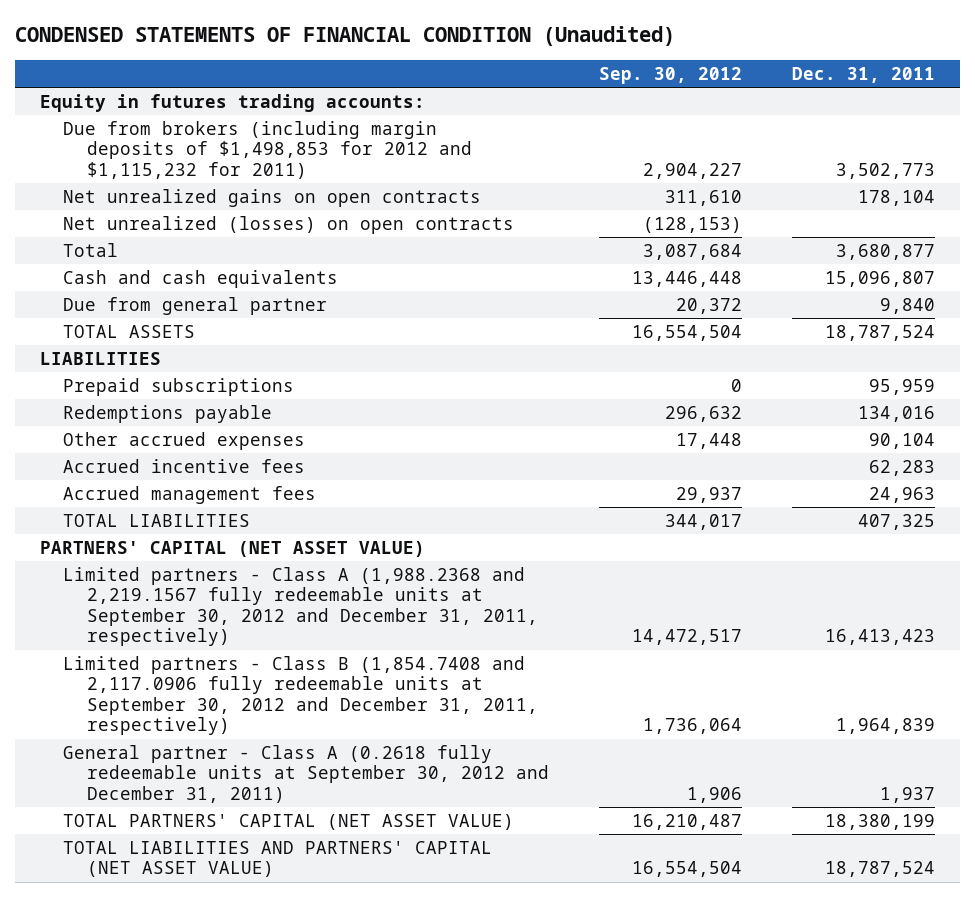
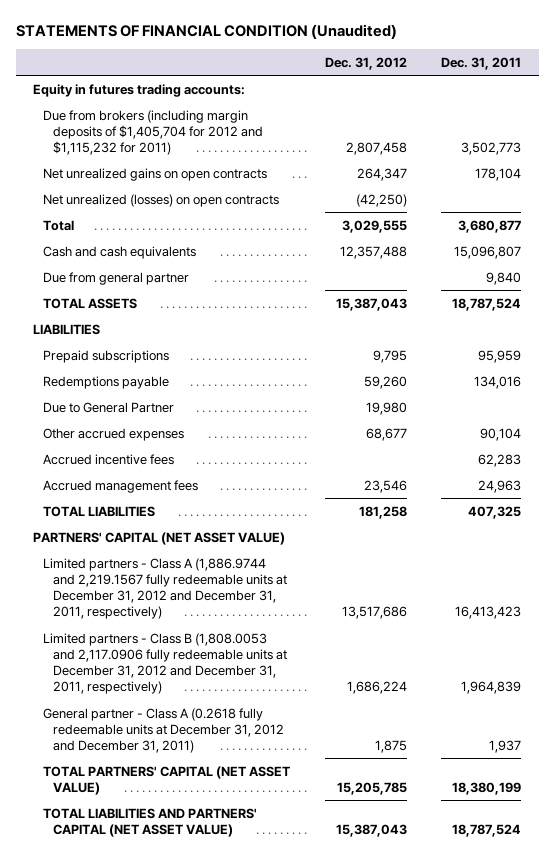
- CONDENSED STATEMENTS OF FINANCIAL CONDITION (Unaudited)
+ STATEMENTS OF FINANCIAL CONDITION (Unaudited)
- | Sep. 30, 2012 | Dec. 31, 2011
+ | Dec. 31, 2012 | Dec. 31, 2011
- Due from brokers (including margin deposits of $1,498,853 for 2012 and $1,115,232 for 2011) | 2,904,227 | 3,502,773
+ Due from brokers (including margin deposits of $1,405,704 for 2012 and $1,115,232 for 2011) | 2,807,458 | 3,502,773
+ Due to General Partner | 19,980 |
- Limited partners - Class A (1,988.2368 and 2,219.1567 fully redeemable units at September 30, 2012 and December 31, 2011, respectively) | 14,472,517 | 16,413,423
- Limited partners - Class B (1,854.7408 and 2,117.0906 fully redeemable units at September 30, 2012 and December 31, 2011, respectively) | 1,736,064 | 1,964,839
- General partner - Class A (0.2618 fully redeemable units at September 30, 2012 and December 31, 2011) | 1,906 | 1,937
+ Limited partners - Class A (1,886.9744 and 2,219.1567 fully redeemable units at December 31, 2012 and December 31, 2011, respectively) | 13,517,686 | 16,413,423
+ Limited partners - Class B (1,808.0053 and 2,117.0906 fully redeemable units at December 31, 2012 and December 31, 2011, respectively) | 1,686,224 | 1,964,839
+ General partner - Class A (0.2618 fully redeemable units at December 31, 2012 and December 31, 2011) | 1,875 | 1,937

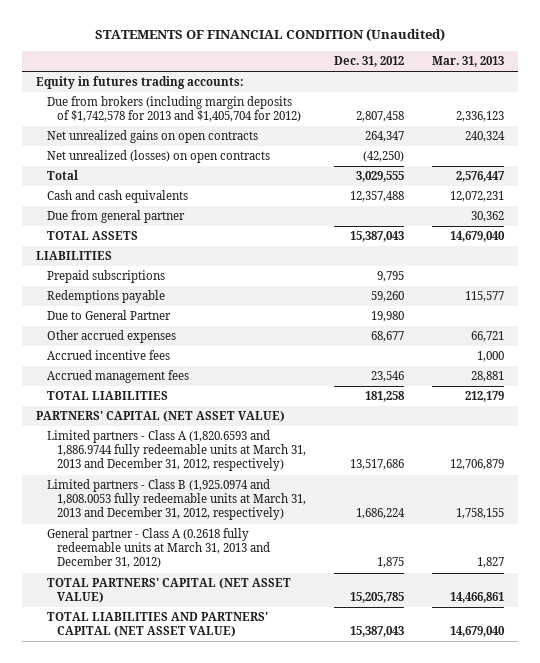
- | Dec. 31, 2012 | Dec. 31, 2011
+ | Dec. 31, 2012 | Mar. 31, 2013
- Due from brokers (including margin deposits of $1,405,704 for 2012 and $1,115,232 for 2011) | 2,807,458 | 3,502,773
+ Due from brokers (including margin deposits of $1,742,578 for 2013 and $1,405,704 for 2012) | 2,807,458 | 2,336,123
- Limited partners - Class A (1,886.9744 and 2,219.1567 fully redeemable units at December 31, 2012 and December 31, 2011, respectively) | 13,517,686 | 16,413,423
- Limited partners - Class B (1,808.0053 and 2,117.0906 fully redeemable units at December 31, 2012 and December 31, 2011, respectively) | 1,686,224 | 1,964,839
- General partner - Class A (0.2618 fully redeemable units at December 31, 2012 and December 31, 2011) | 1,875 | 1,937
+ Limited partners - Class A (1,820.6593 and 1,886.9744 fully redeemable units at March 31, 2013 and December 31, 2012, respectively) | 13,517,686 | 12,706,879
+ Limited partners - Class B (1,925.0974 and 1,808.0053 fully redeemable units at March 31, 2013 and December 31, 2012, respectively) | 1,686,224 | 1,758,155
+ General partner - Class A (0.2618 fully redeemable units at March 31, 2013 and December 31, 2012) | 1,875 | 1,827

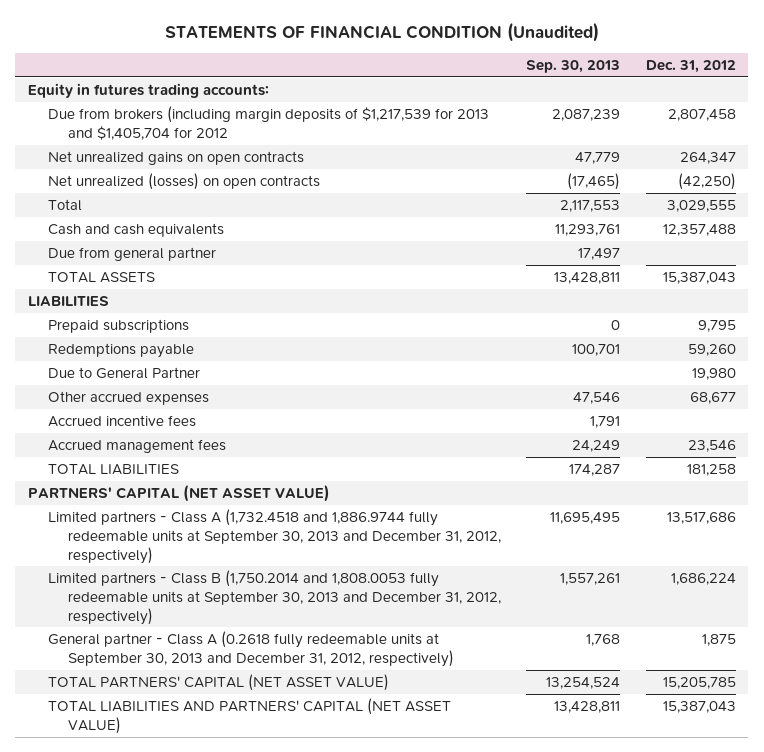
- | Dec. 31, 2012 | Mar. 31, 2013
+ | Sep. 30, 2013 | Dec. 31, 2012
- Due from brokers (including margin deposits of $1,742,578 for 2013 and $1,405,704 for 2012) | 2,807,458 | 2,336,123
+ Due from brokers (including margin deposits of $1,217,539 for 2013 and $1,405,704 for 2012 | 2,087,239 | 2,807,458
- Limited partners - Class A (1,820.6593 and 1,886.9744 fully redeemable units at March 31, 2013 and December 31, 2012, respectively) | 13,517,686 | 12,706,879
- Limited partners - Class B (1,925.0974 and 1,808.0053 fully redeemable units at March 31, 2013 and December 31, 2012, respectively) | 1,686,224 | 1,758,155
- General partner - Class A (0.2618 fully redeemable units at March 31, 2013 and December 31, 2012) | 1,875 | 1,827
+ Limited partners - Class A (1,732.4518 and 1,886.9744 fully redeemable units at September 30, 2013 and December 31, 2012, respectively) | 11,695,495 | 13,517,686
+ Limited partners - Class B (1,750.2014 and 1,808.0053 fully redeemable units at September 30, 2013 and December 31, 2012, respectively) | 1,557,261 | 1,686,224
+ General partner - Class A (0.2618 fully redeemable units at September 30, 2013 and December 31, 2012, respectively) | 1,768 | 1,875

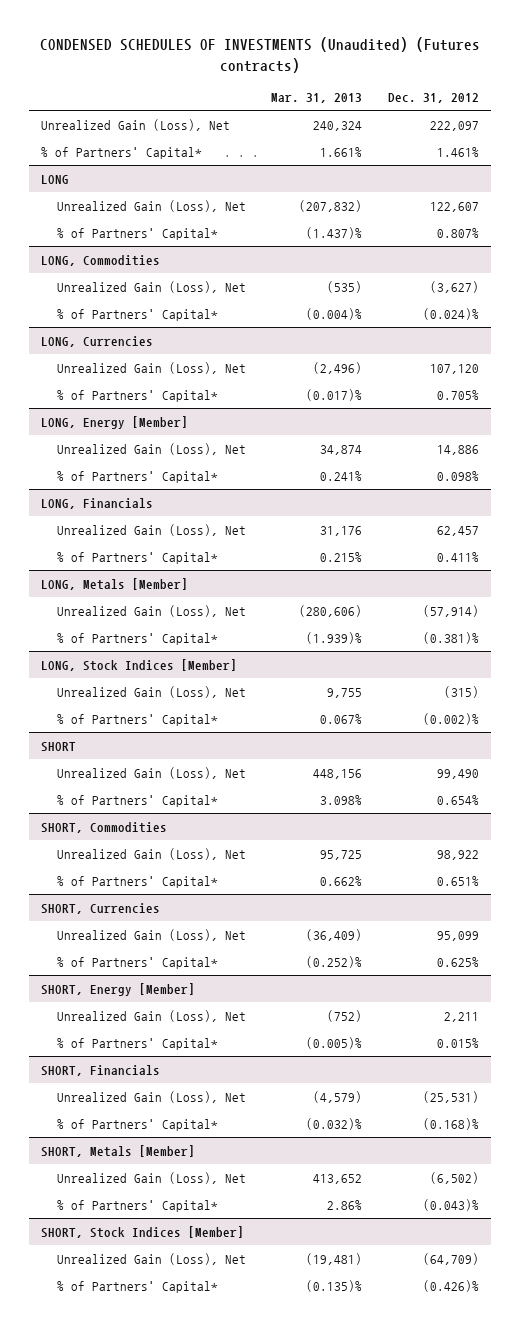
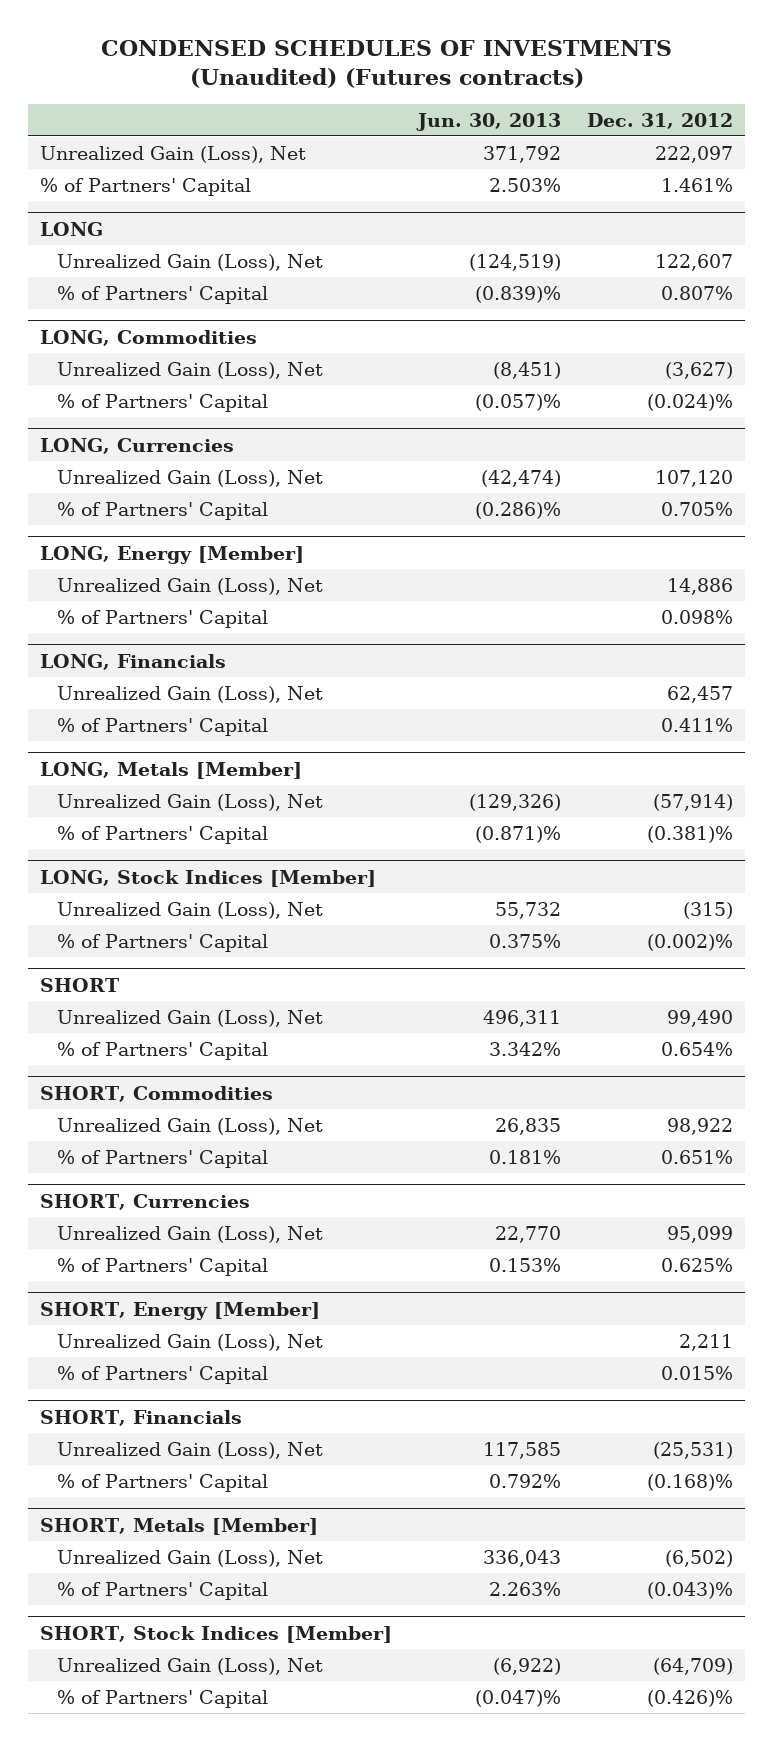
- | Mar. 31, 2013 | Dec. 31, 2012
+ | Jun. 30, 2013 | Dec. 31, 2012
- % of Partners' Capital* | 1.661% | 1.461%
+ % of Partners' Capital | 2.503% | 1.461%
@ LONG
- % of Partners' Capital* | (1.437)% | 0.807%
+ % of Partners' Capital | (0.839)% | 0.807%
@ LONG, Commodities
- % of Partners' Capital* | (0.004)% | (0.024)%
+ % of Partners' Capital | (0.057)% | (0.024)%
@ LONG, Currencies
- % of Partners' Capital* | (0.017)% | 0.705%
+ % of Partners' Capital | (0.286)% | 0.705%
@ LONG, Energy [Member]
- % of Partners' Capital* | 0.241% | 0.098%
+ % of Partners' Capital | | 0.098%
@ LONG, Financials
- % of Partners' Capital* | 0.215% | 0.411%
+ % of Partners' Capital | | 0.411%
@ LONG, Metals [Member]
- % of Partners' Capital* | (1.939)% | (0.381)%
+ % of Partners' Capital | (0.871)% | (0.381)%
@ LONG, Stock Indices [Member]
- % of Partners' Capital* | 0.067% | (0.002)%
+ % of Partners' Capital | 0.375% | (0.002)%
@ SHORT
- % of Partners' Capital* | 3.098% | 0.654%
+ % of Partners' Capital | 3.342% | 0.654%
@ SHORT, Commodities
- % of Partners' Capital* | 0.662% | 0.651%
+ % of Partners' Capital | 0.181% | 0.651%
@ SHORT, Currencies
- % of Partners' Capital* | (0.252)% | 0.625%
+ % of Partners' Capital | 0.153% | 0.625%
@ SHORT, Energy [Member]
- % of Partners' Capital* | (0.005)% | 0.015%
+ % of Partners' Capital | | 0.015%
@ SHORT, Financials
- % of Partners' Capital* | (0.032)% | (0.168)%
+ % of Partners' Capital | 0.792% | (0.168)%
@ SHORT, Metals [Member]
- % of Partners' Capital* | 2.86% | (0.043)%
+ % of Partners' Capital | 2.263% | (0.043)%
@ SHORT, Stock Indices [Member]
- % of Partners' Capital* | (0.135)% | (0.426)%
+ % of Partners' Capital | (0.047)% | (0.426)%

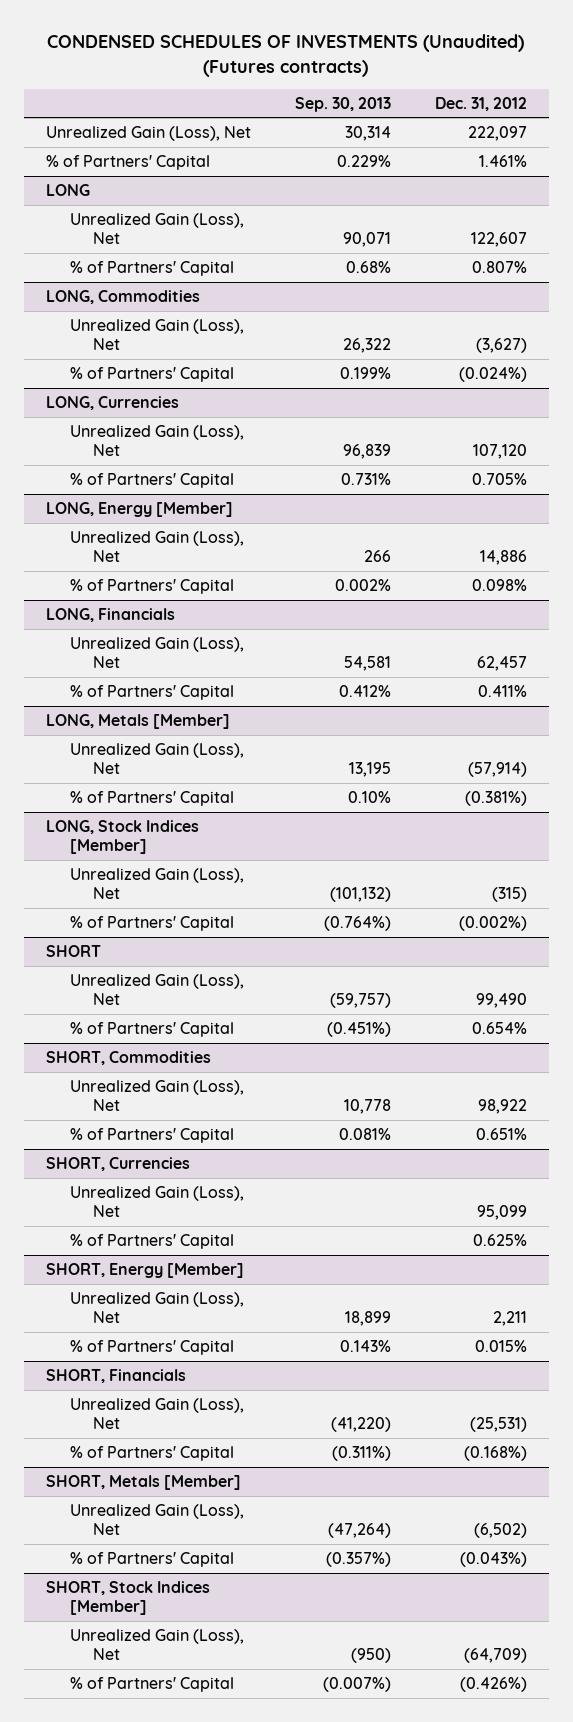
- | Jun. 30, 2013 | Dec. 31, 2012
+ | Sep. 30, 2013 | Dec. 31, 2012
@ LONG, Commodities
- % of Partners' Capital | (0.057)% | (0.024)%
+ % of Partners' Capital | 0.199% | (0.024%)
@ LONG, Metals [Member]
- % of Partners' Capital | (0.871)% | (0.381)%
+ % of Partners' Capital | 0.10% | (0.381%)
@ LONG, Stock Indices [Member]
- % of Partners' Capital | 0.375% | (0.002)%
+ % of Partners' Capital | (0.764%) | (0.002%)
@ SHORT, Financials
- % of Partners' Capital | 0.792% | (0.168)%
+ % of Partners' Capital | (0.311%) | (0.168%)
@ SHORT, Metals [Member]
- % of Partners' Capital | 2.263% | (0.043)%
+ % of Partners' Capital | (0.357%) | (0.043%)
@ SHORT, Stock Indices [Member]
- % of Partners' Capital | (0.047)% | (0.426)%
+ % of Partners' Capital | (0.007%) | (0.426%)

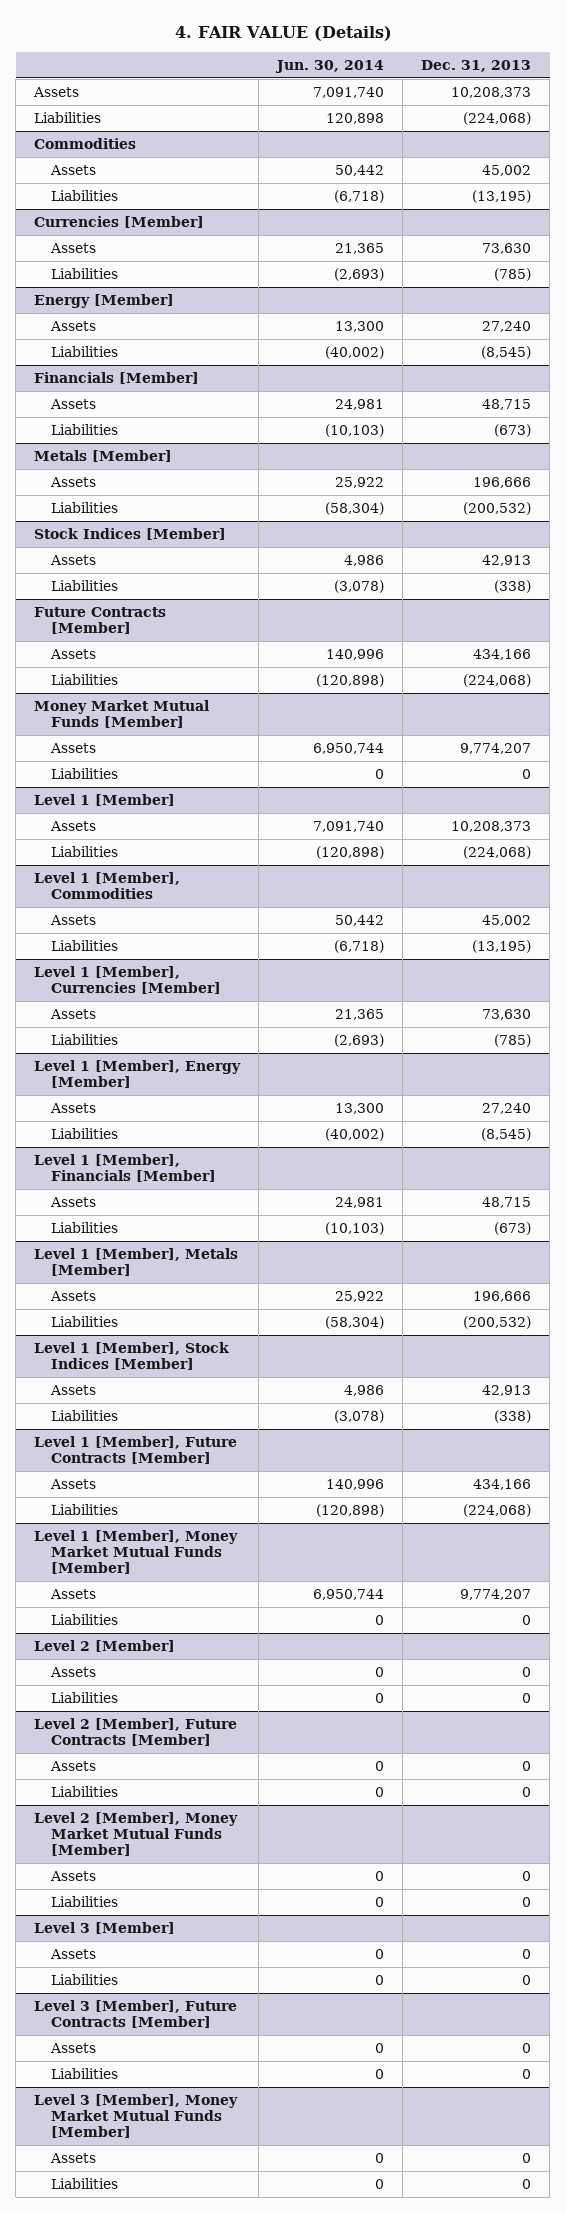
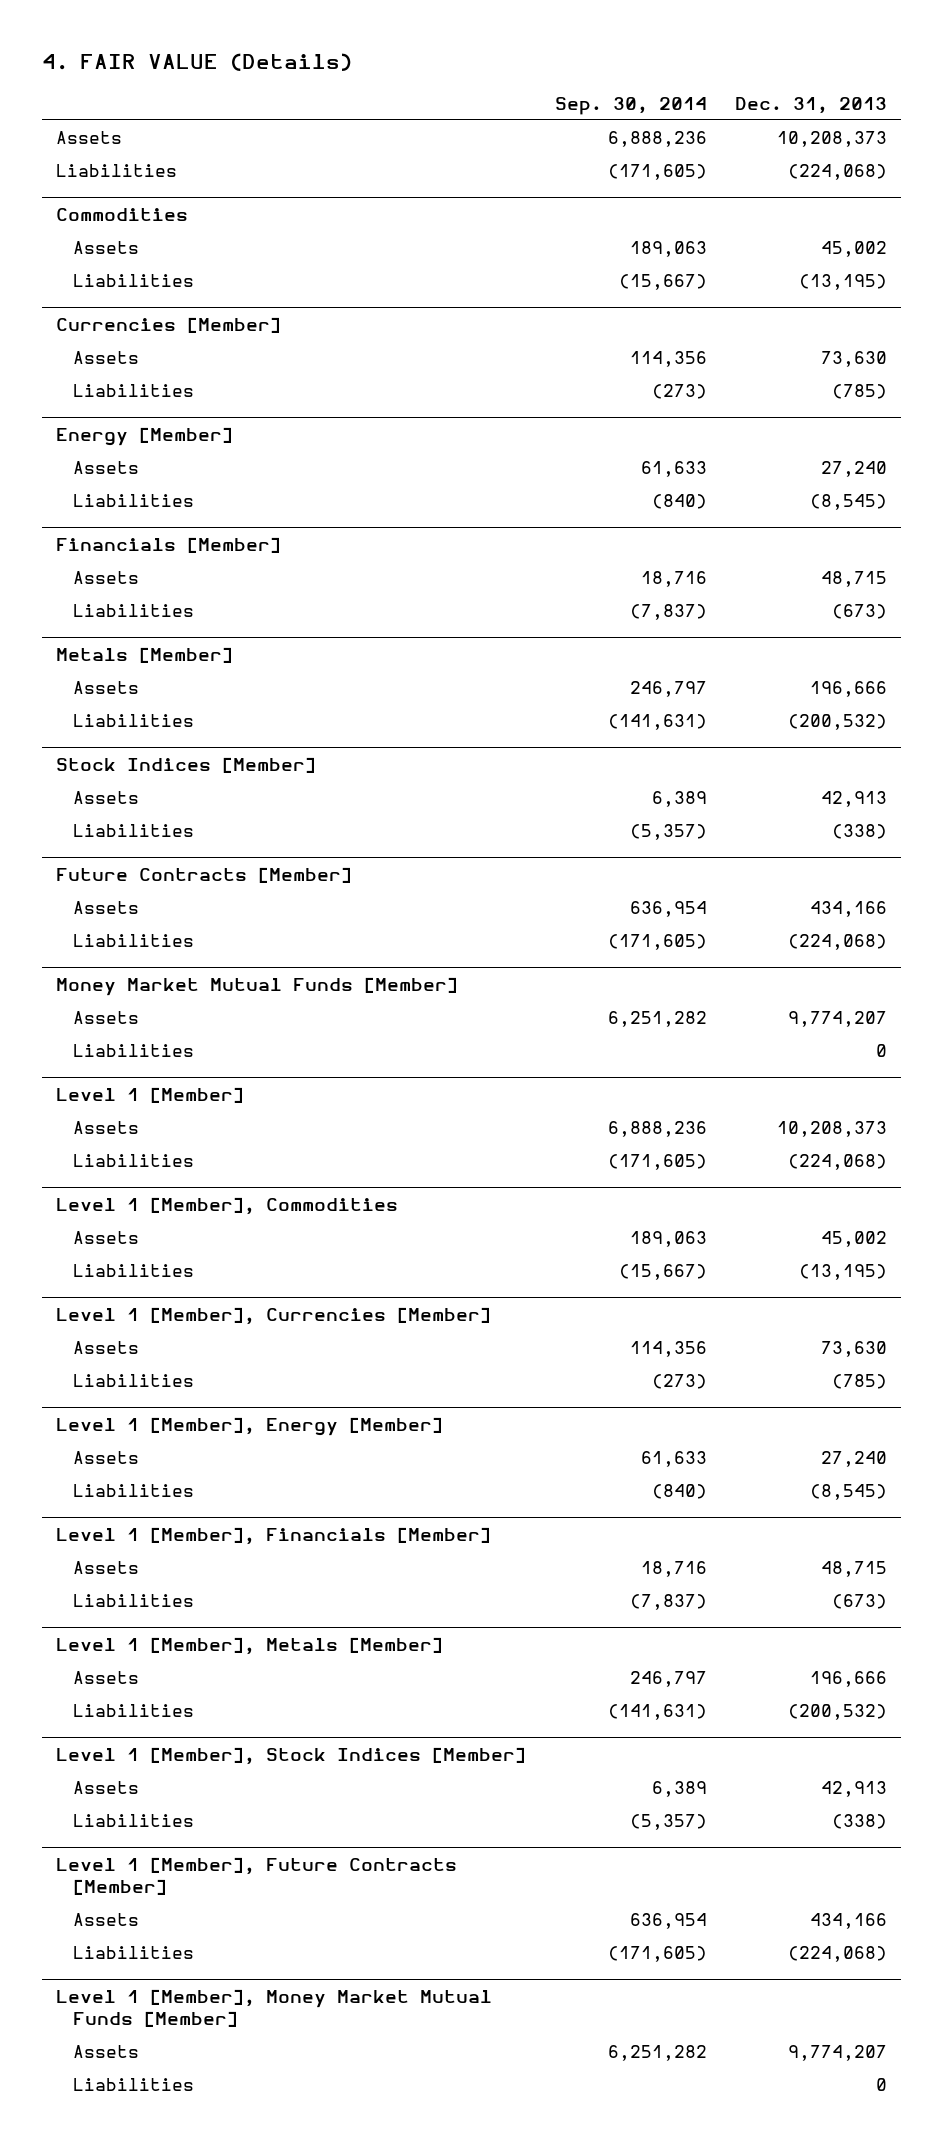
- | Jun. 30, 2014 | Dec. 31, 2013
+ | Sep. 30, 2014 | Dec. 31, 2013
- Level 2 [Member]
- Assets | 0 | 0
- Liabilities | 0 | 0
- Level 2 [Member], Future Contracts [Member]
- Assets | 0 | 0
- Liabilities | 0 | 0
- Level 2 [Member], Money Market Mutual Funds [Member]
- Assets | 0 | 0
- Liabilities | 0 | 0
- Level 3 [Member]
- Assets | 0 | 0
- Liabilities | 0 | 0
- Level 3 [Member], Future Contracts [Member]
- Assets | 0 | 0
- Liabilities | 0 | 0
- Level 3 [Member], Money Market Mutual Funds [Member]
- Assets | 0 | 0
- Liabilities | 0 | 0

